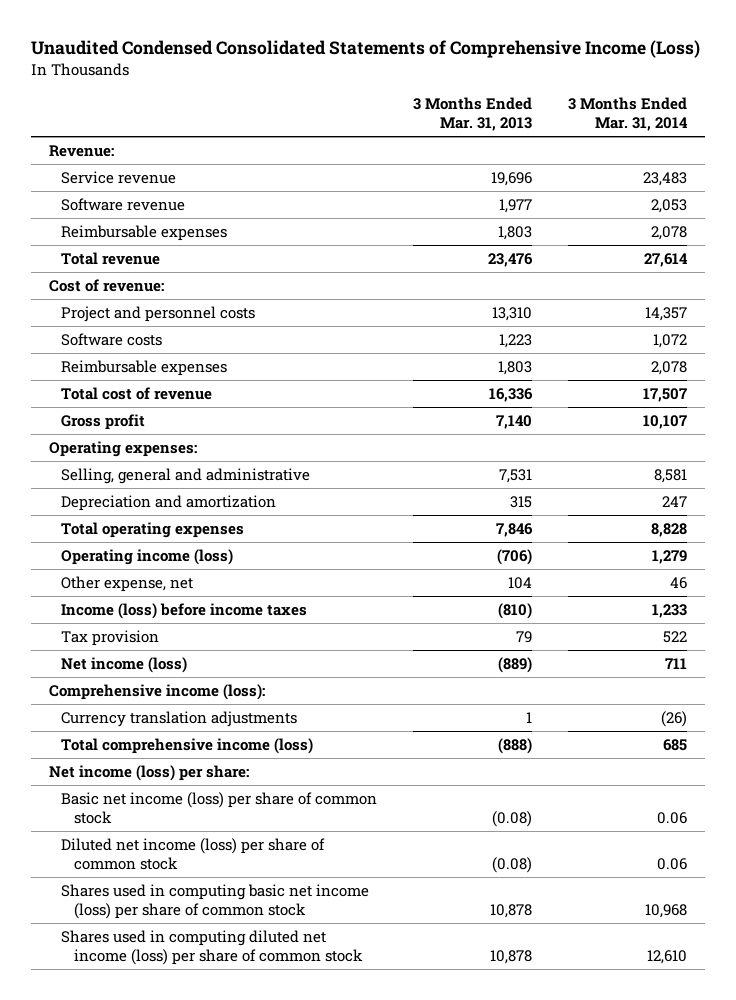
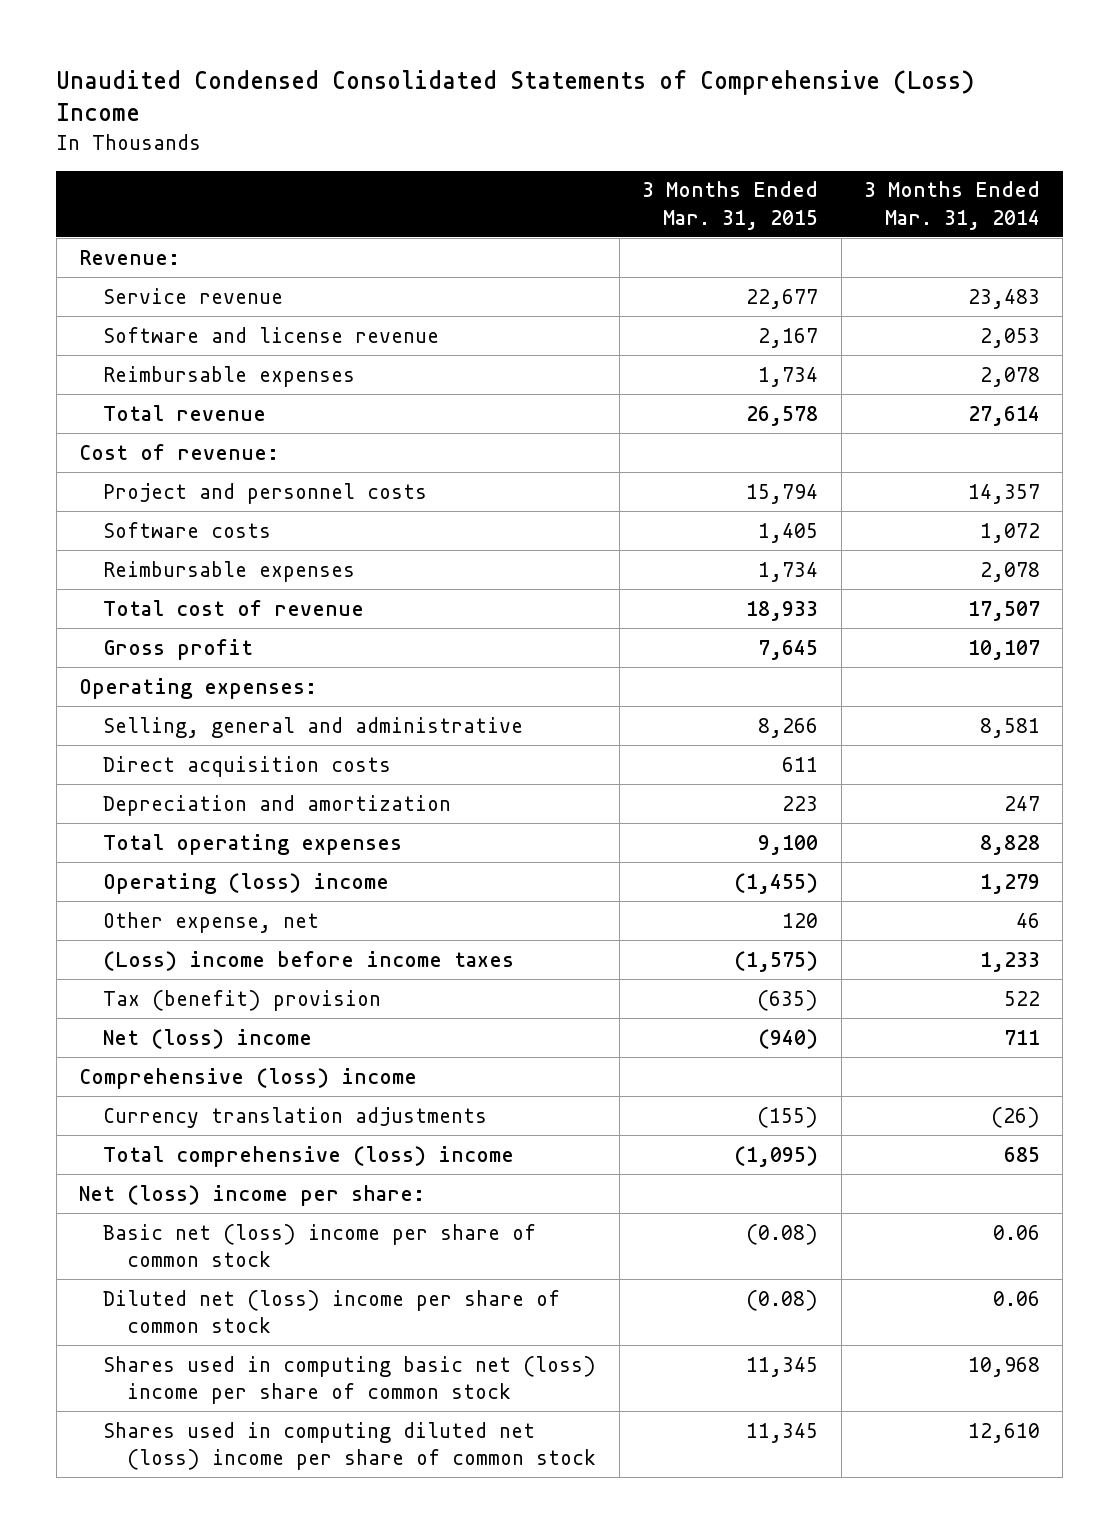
- Unaudited Condensed Consolidated Statements of Comprehensive Income (Loss)
+ Unaudited Condensed Consolidated Statements of Comprehensive (Loss) Income
- | 3 Months Ended Mar. 31, 2013 | 3 Months Ended Mar. 31, 2014
+ | 3 Months Ended Mar. 31, 2015 | 3 Months Ended Mar. 31, 2014
- Software revenue | 1,977 | 2,053
+ Software and license revenue | 2,167 | 2,053
+ Direct acquisition costs | 611 |
- Operating income (loss) | (706) | 1,279
+ Operating (loss) income | (1,455) | 1,279
- Income (loss) before income taxes | (810) | 1,233
- Tax provision | 79 | 522
- Net income (loss) | (889) | 711
- Comprehensive income (loss):
+ (Loss) income before income taxes | (1,575) | 1,233
+ Tax (benefit) provision | (635) | 522
+ Net (loss) income | (940) | 711
+ Comprehensive (loss) income
- Total comprehensive income (loss) | (888) | 685
- Net income (loss) per share:
- Basic net income (loss) per share of common stock | (0.08) | 0.06
- Diluted net income (loss) per share of common stock | (0.08) | 0.06
- Shares used in computing basic net income (loss) per share of common stock | 10,878 | 10,968
- Shares used in computing diluted net income (loss) per share of common stock | 10,878 | 12,610
+ Total comprehensive (loss) income | (1,095) | 685
+ Net (loss) income per share:
+ Basic net (loss) income per share of common stock | (0.08) | 0.06
+ Diluted net (loss) income per share of common stock | (0.08) | 0.06
+ Shares used in computing basic net (loss) income per share of common stock | 11,345 | 10,968
+ Shares used in computing diluted net (loss) income per share of common stock | 11,345 | 12,610

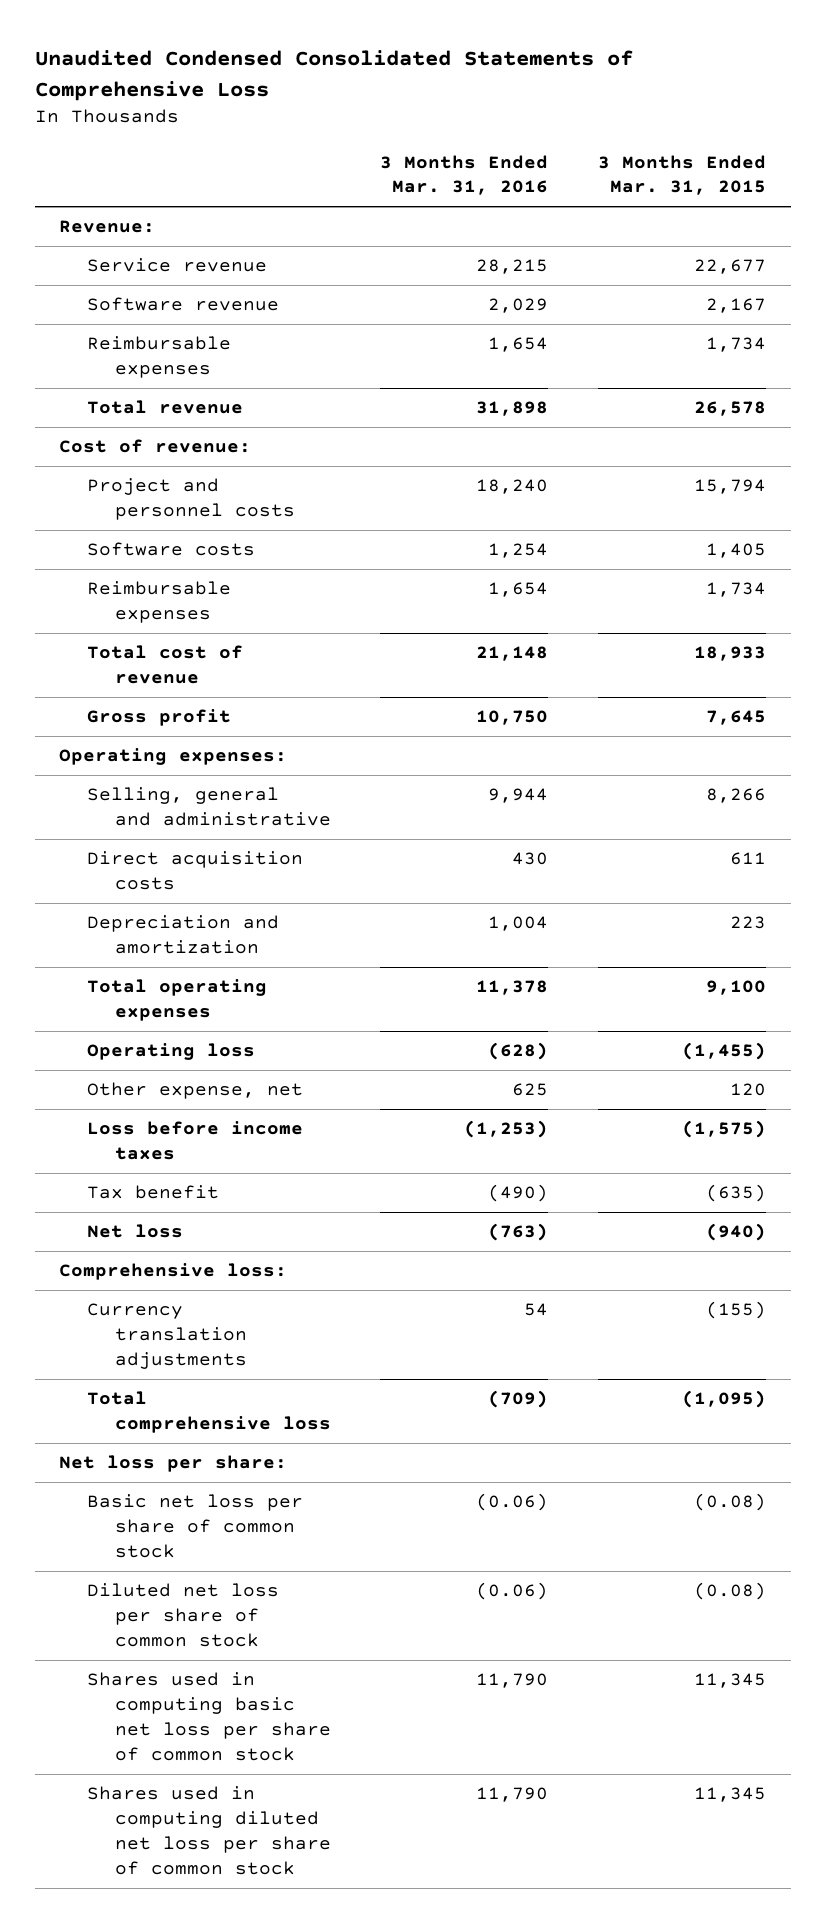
- Unaudited Condensed Consolidated Statements of Comprehensive (Loss) Income
+ Unaudited Condensed Consolidated Statements of Comprehensive Loss
- | 3 Months Ended Mar. 31, 2015 | 3 Months Ended Mar. 31, 2014
+ | 3 Months Ended Mar. 31, 2016 | 3 Months Ended Mar. 31, 2015
- Software and license revenue | 2,167 | 2,053
+ Software revenue | 2,029 | 2,167
- Operating (loss) income | (1,455) | 1,279
+ Operating loss | (628) | (1,455)
- (Loss) income before income taxes | (1,575) | 1,233
- Tax (benefit) provision | (635) | 522
- Net (loss) income | (940) | 711
- Comprehensive (loss) income
+ Loss before income taxes | (1,253) | (1,575)
+ Tax benefit | (490) | (635)
+ Net loss | (763) | (940)
+ Comprehensive loss:
- Total comprehensive (loss) income | (1,095) | 685
- Net (loss) income per share:
- Basic net (loss) income per share of common stock | (0.08) | 0.06
- Diluted net (loss) income per share of common stock | (0.08) | 0.06
- Shares used in computing basic net (loss) income per share of common stock | 11,345 | 10,968
- Shares used in computing diluted net (loss) income per share of common stock | 11,345 | 12,610
+ Total comprehensive loss | (709) | (1,095)
+ Net loss per share:
+ Basic net loss per share of common stock | (0.06) | (0.08)
+ Diluted net loss per share of common stock | (0.06) | (0.08)
+ Shares used in computing basic net loss per share of common stock | 11,790 | 11,345
+ Shares used in computing diluted net loss per share of common stock | 11,790 | 11,345

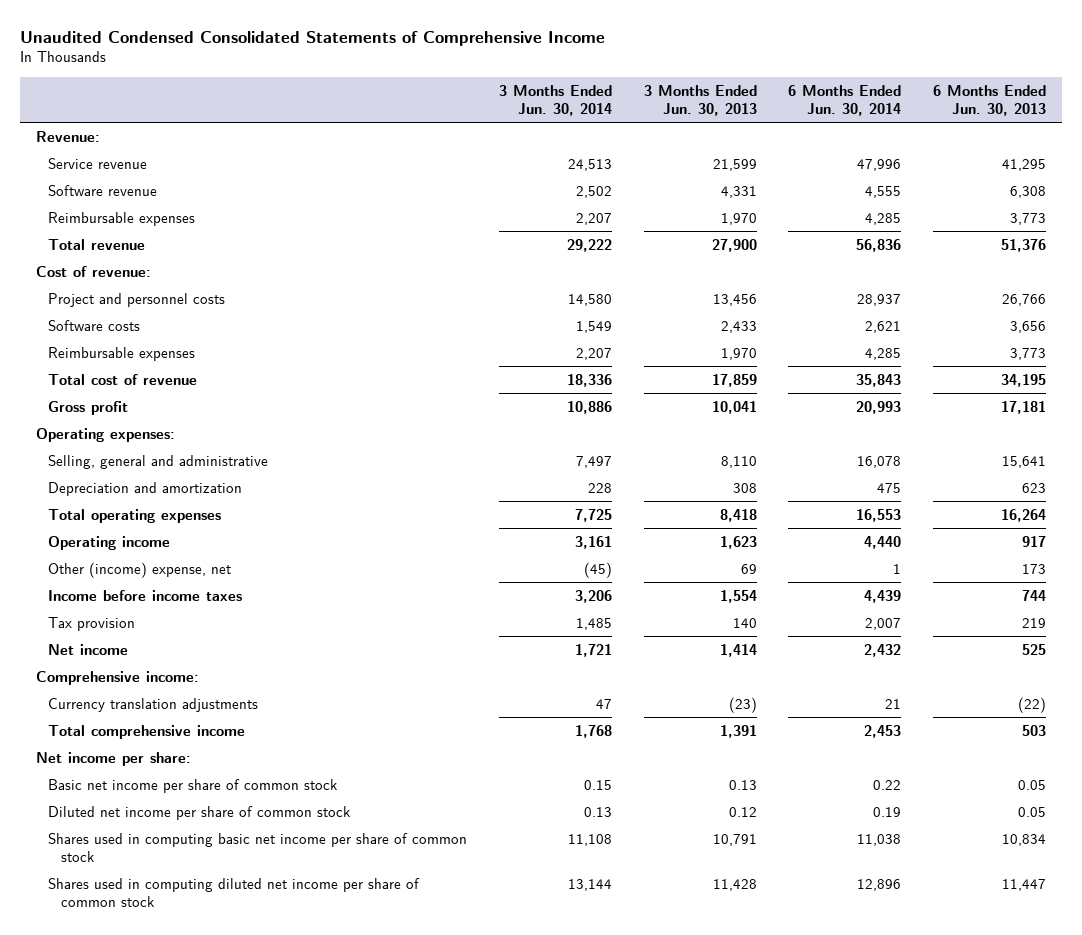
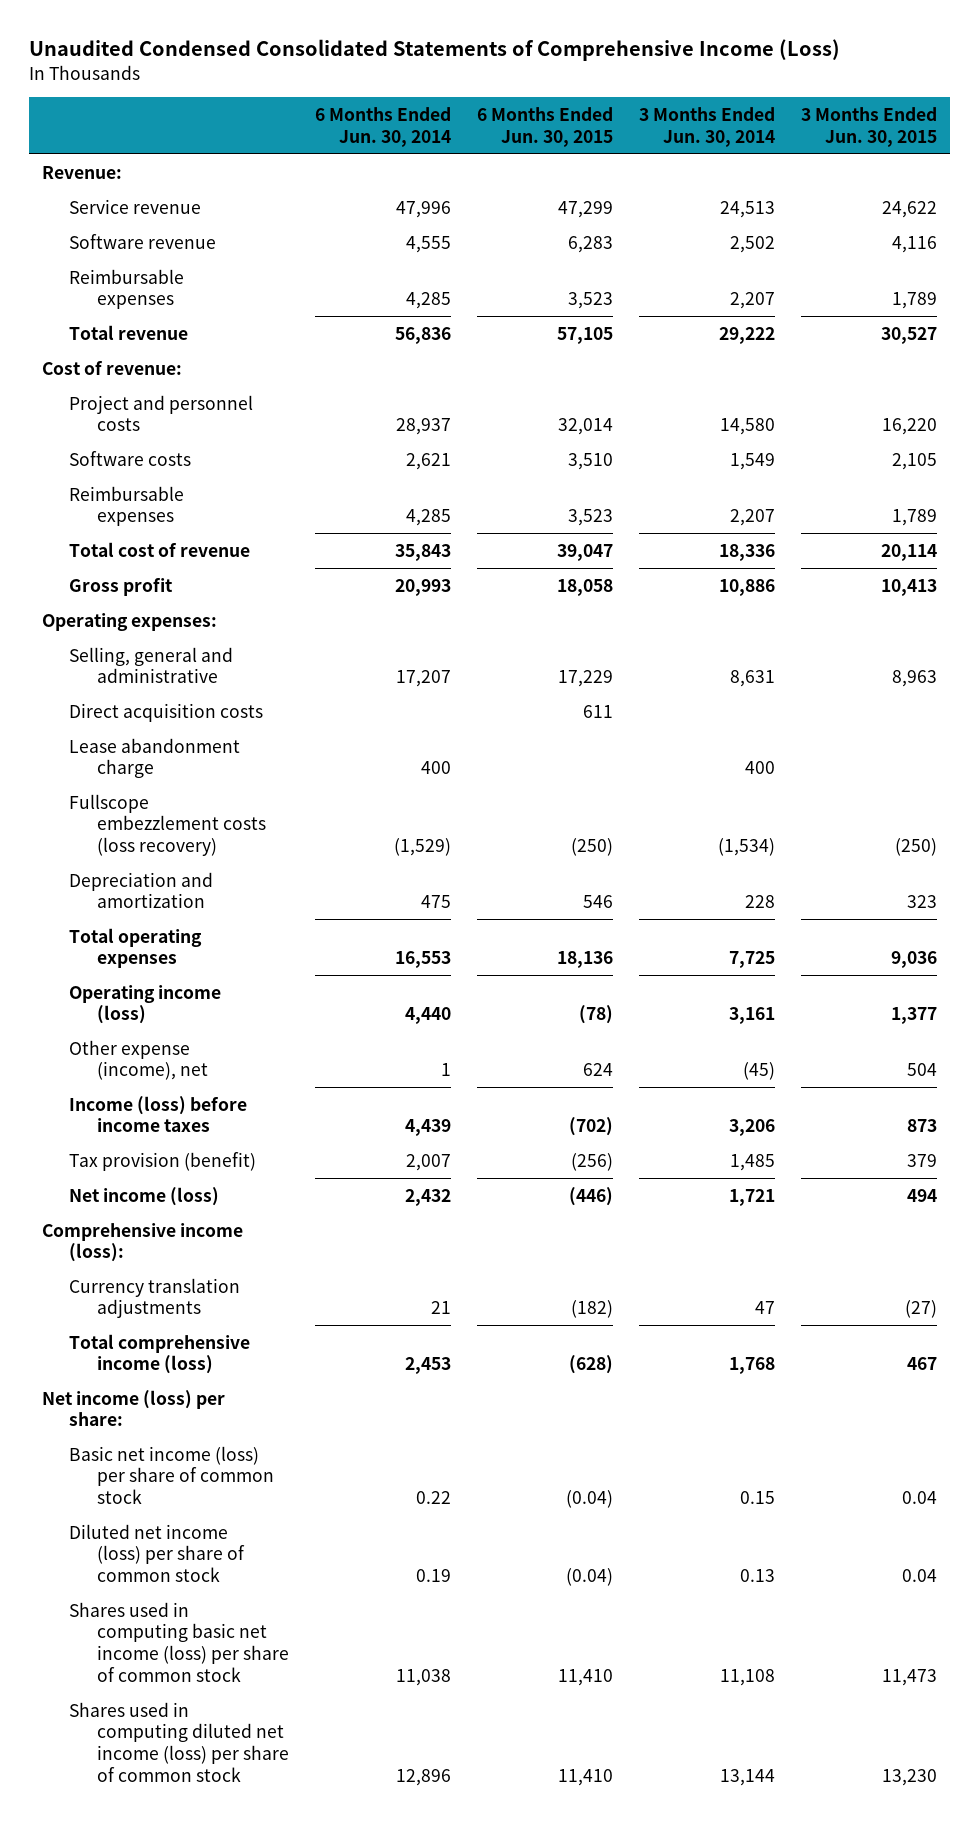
- Unaudited Condensed Consolidated Statements of Comprehensive Income
+ Unaudited Condensed Consolidated Statements of Comprehensive Income (Loss)
- | 3 Months Ended Jun. 30, 2014 | 3 Months Ended Jun. 30, 2013 | 6 Months Ended Jun. 30, 2014 | 6 Months Ended Jun. 30, 2013
+ | 6 Months Ended Jun. 30, 2014 | 6 Months Ended Jun. 30, 2015 | 3 Months Ended Jun. 30, 2014 | 3 Months Ended Jun. 30, 2015
- Selling, general and administrative | 7,497 | 8,110 | 16,078 | 15,641
+ Selling, general and administrative | 17,207 | 17,229 | 8,631 | 8,963
+ Direct acquisition costs | | 611 | |
+ Lease abandonment charge | 400 | | 400 |
+ Fullscope embezzlement costs (loss recovery) | (1,529) | (250) | (1,534) | (250)
- Operating income | 3,161 | 1,623 | 4,440 | 917
- Other (income) expense, net | (45) | 69 | 1 | 173
- Income before income taxes | 3,206 | 1,554 | 4,439 | 744
- Tax provision | 1,485 | 140 | 2,007 | 219
- Net income | 1,721 | 1,414 | 2,432 | 525
- Comprehensive income:
+ Operating income (loss) | 4,440 | (78) | 3,161 | 1,377
+ Other expense (income), net | 1 | 624 | (45) | 504
+ Income (loss) before income taxes | 4,439 | (702) | 3,206 | 873
+ Tax provision (benefit) | 2,007 | (256) | 1,485 | 379
+ Net income (loss) | 2,432 | (446) | 1,721 | 494
+ Comprehensive income (loss):
- Total comprehensive income | 1,768 | 1,391 | 2,453 | 503
- Net income per share:
- Basic net income per share of common stock | 0.15 | 0.13 | 0.22 | 0.05
- Diluted net income per share of common stock | 0.13 | 0.12 | 0.19 | 0.05
- Shares used in computing basic net income per share of common stock | 11,108 | 10,791 | 11,038 | 10,834
- Shares used in computing diluted net income per share of common stock | 13,144 | 11,428 | 12,896 | 11,447
+ Total comprehensive income (loss) | 2,453 | (628) | 1,768 | 467
+ Net income (loss) per share:
+ Basic net income (loss) per share of common stock | 0.22 | (0.04) | 0.15 | 0.04
+ Diluted net income (loss) per share of common stock | 0.19 | (0.04) | 0.13 | 0.04
+ Shares used in computing basic net income (loss) per share of common stock | 11,038 | 11,410 | 11,108 | 11,473
+ Shares used in computing diluted net income (loss) per share of common stock | 12,896 | 11,410 | 13,144 | 13,230

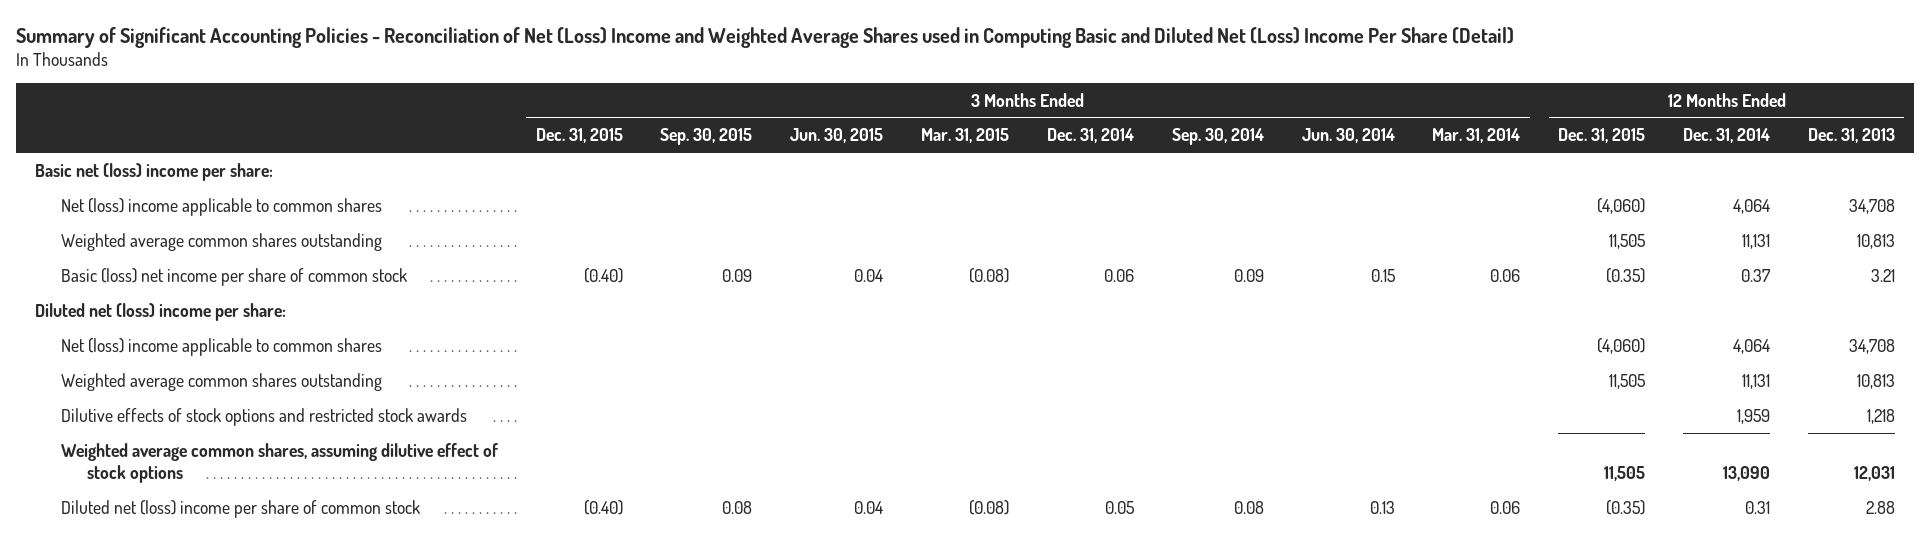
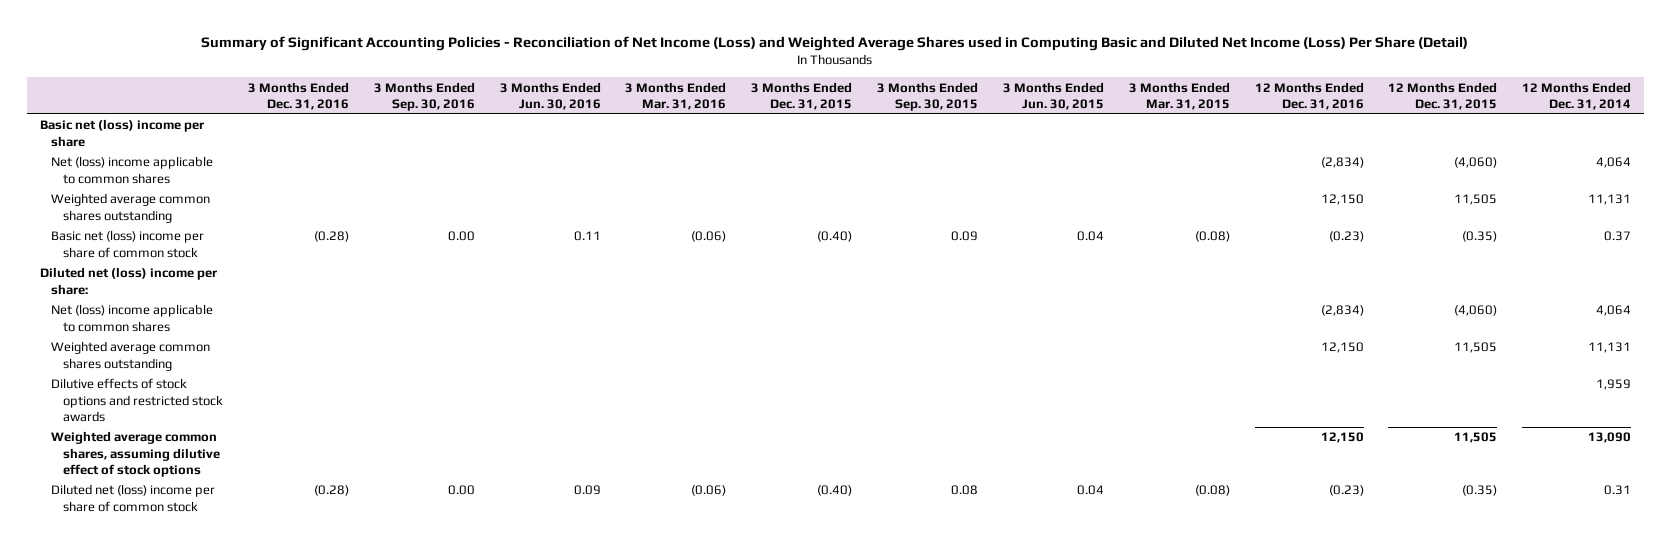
- Summary of Significant Accounting Policies - Reconciliation of Net (Loss) Income and Weighted Average Shares used in Computing Basic and Diluted Net (Loss) Income Per Share (Detail)
+ Summary of Significant Accounting Policies - Reconciliation of Net Income (Loss) and Weighted Average Shares used in Computing Basic and Diluted Net Income (Loss) Per Share (Detail)
- | 3 Months Ended Dec. 31, 2015 | 3 Months Ended Sep. 30, 2015 | 3 Months Ended Jun. 30, 2015 | 3 Months Ended Mar. 31, 2015 | 3 Months Ended Dec. 31, 2014 | 3 Months Ended Sep. 30, 2014 | 3 Months Ended Jun. 30, 2014 | 3 Months Ended Mar. 31, 2014 | 12 Months Ended Dec. 31, 2015 | 12 Months Ended Dec. 31, 2014 | 12 Months Ended Dec. 31, 2013
+ | 3 Months Ended Dec. 31, 2016 | 3 Months Ended Sep. 30, 2016 | 3 Months Ended Jun. 30, 2016 | 3 Months Ended Mar. 31, 2016 | 3 Months Ended Dec. 31, 2015 | 3 Months Ended Sep. 30, 2015 | 3 Months Ended Jun. 30, 2015 | 3 Months Ended Mar. 31, 2015 | 12 Months Ended Dec. 31, 2016 | 12 Months Ended Dec. 31, 2015 | 12 Months Ended Dec. 31, 2014
- Basic net (loss) income per share:
+ Basic net (loss) income per share
- Basic (loss) net income per share of common stock | (0.40) | 0.09 | 0.04 | (0.08) | 0.06 | 0.09 | 0.15 | 0.06 | (0.35) | 0.37 | 3.21
+ Basic net (loss) income per share of common stock | (0.28) | 0.00 | 0.11 | (0.06) | (0.40) | 0.09 | 0.04 | (0.08) | (0.23) | (0.35) | 0.37

